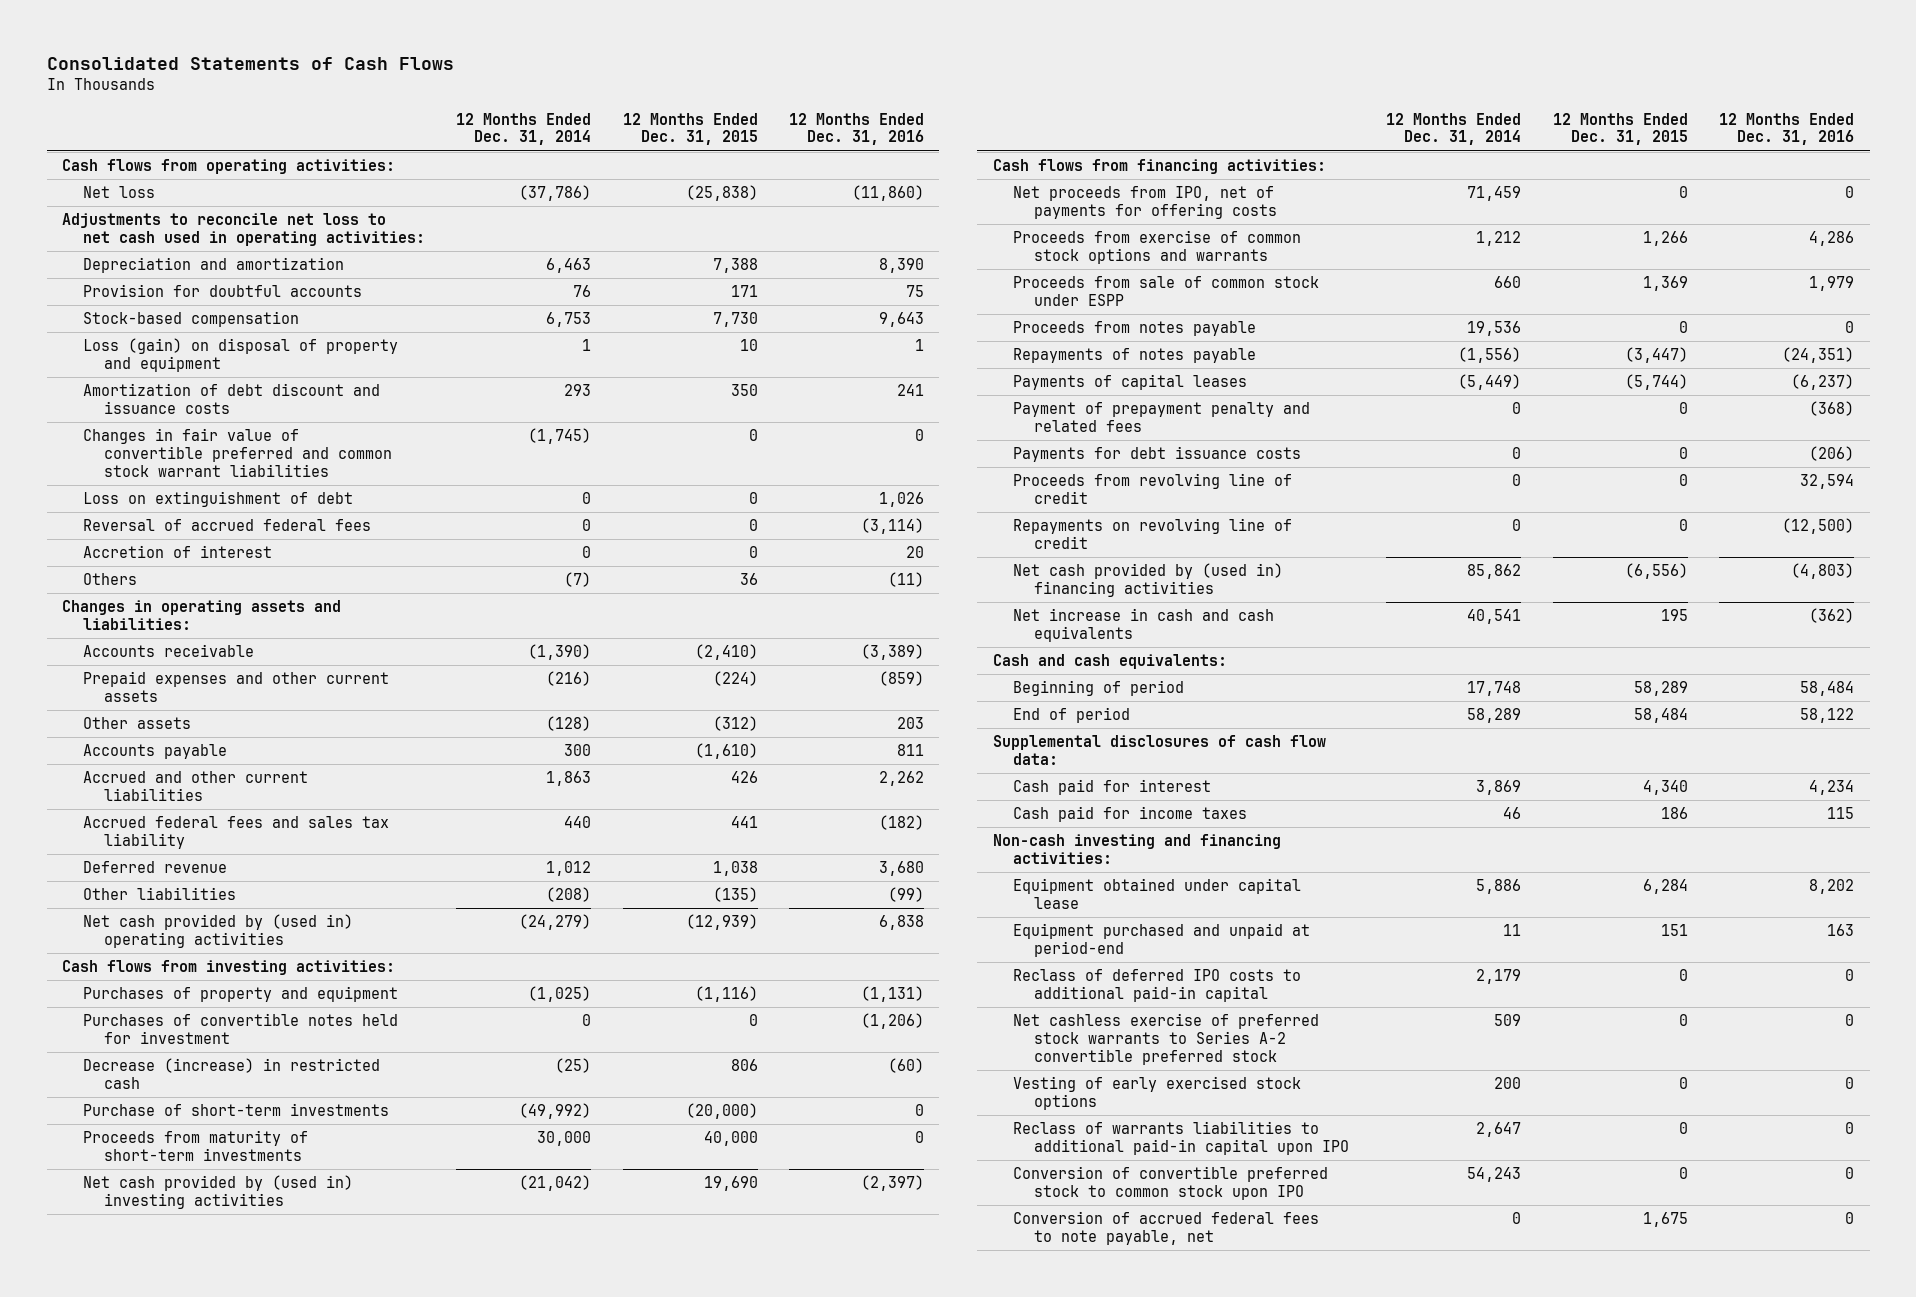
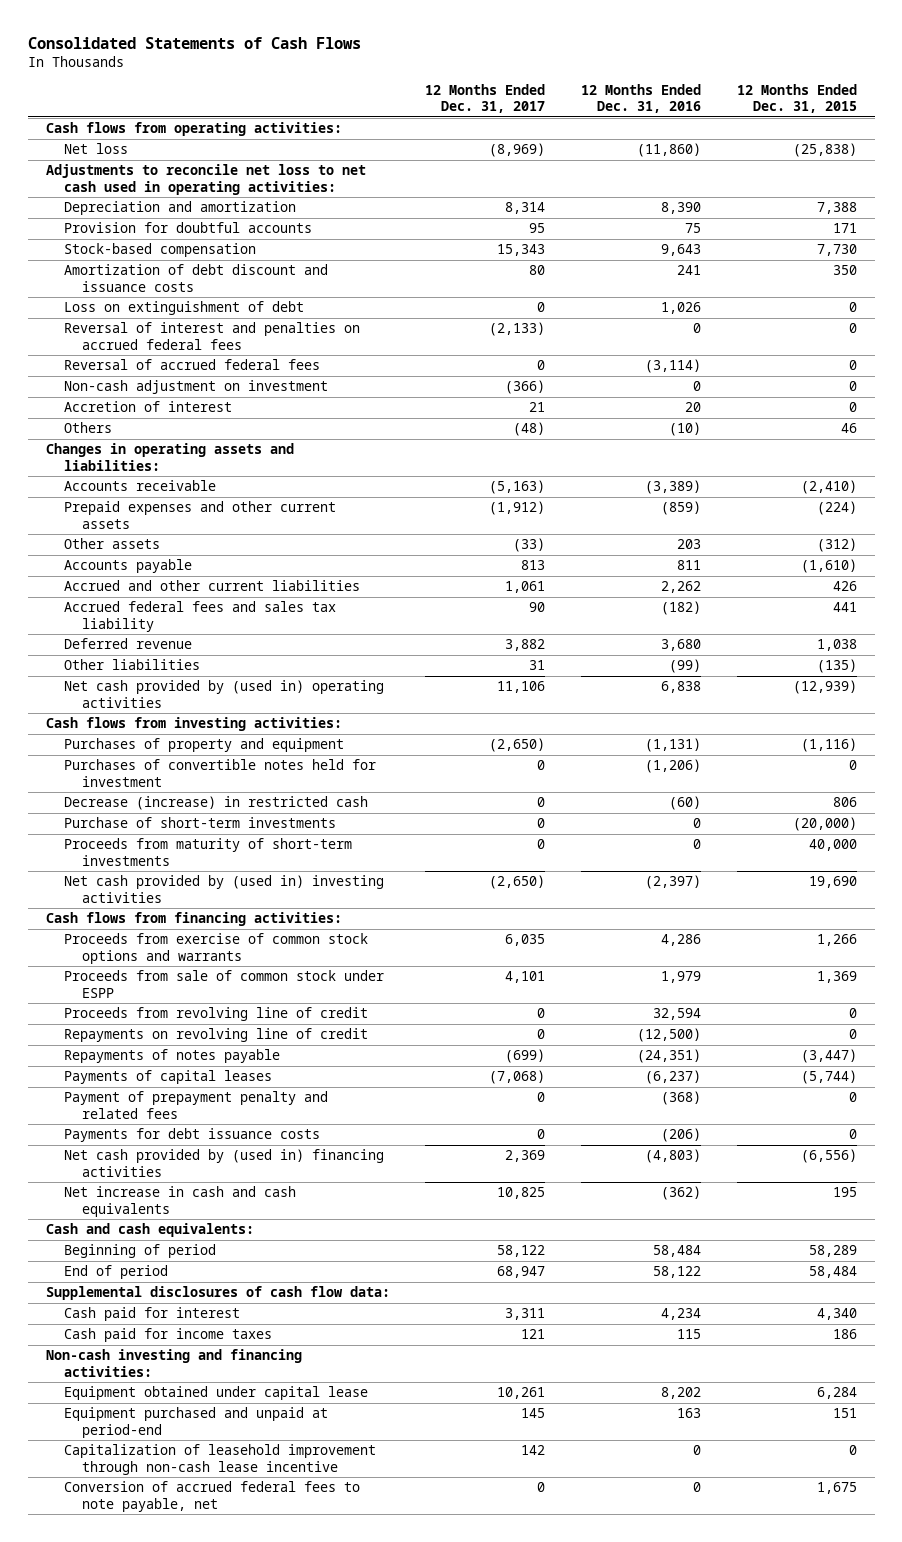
- | 12 Months Ended Dec. 31, 2014 | 12 Months Ended Dec. 31, 2015 | 12 Months Ended Dec. 31, 2016
+ | 12 Months Ended Dec. 31, 2017 | 12 Months Ended Dec. 31, 2016 | 12 Months Ended Dec. 31, 2015
- Loss (gain) on disposal of property and equipment | 1 | 10 | 1
- Changes in fair value of convertible preferred and common stock warrant liabilities | (1,745) | 0 | 0
+ Reversal of interest and penalties on accrued federal fees | (2,133) | 0 | 0
+ Non-cash adjustment on investment | (366) | 0 | 0
- Others | (7) | 36 | (11)
+ Others | (48) | (10) | 46
- Net proceeds from IPO, net of payments for offering costs | 71,459 | 0 | 0
- Proceeds from notes payable | 19,536 | 0 | 0
moved up: Proceeds from revolving line of credit | 0 | 32,594 | 0
moved up: Repayments on revolving line of credit | 0 | (12,500) | 0
- Reclass of deferred IPO costs to additional paid-in capital | 2,179 | 0 | 0
- Net cashless exercise of preferred stock warrants to Series A-2 convertible preferred stock | 509 | 0 | 0
- Vesting of early exercised stock options | 200 | 0 | 0
- Reclass of warrants liabilities to additional paid-in capital upon IPO | 2,647 | 0 | 0
- Conversion of convertible preferred stock to common stock upon IPO | 54,243 | 0 | 0
+ Capitalization of leasehold improvement through non-cash lease incentive | 142 | 0 | 0

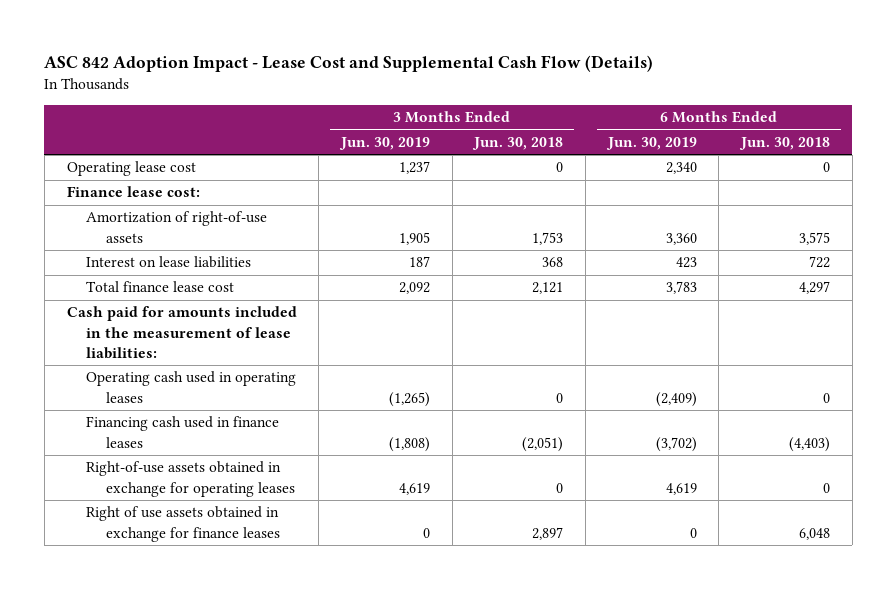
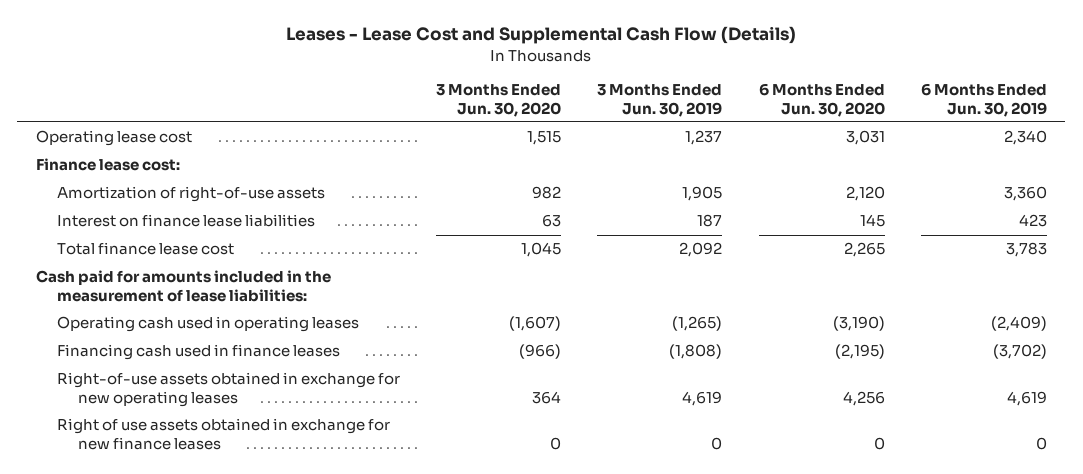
- ASC 842 Adoption Impact - Lease Cost and Supplemental Cash Flow (Details)
+ Leases - Lease Cost and Supplemental Cash Flow (Details)
- | 3 Months Ended Jun. 30, 2019 | 3 Months Ended Jun. 30, 2018 | 6 Months Ended Jun. 30, 2019 | 6 Months Ended Jun. 30, 2018
+ | 3 Months Ended Jun. 30, 2020 | 3 Months Ended Jun. 30, 2019 | 6 Months Ended Jun. 30, 2020 | 6 Months Ended Jun. 30, 2019
- Interest on lease liabilities | 187 | 368 | 423 | 722
+ Interest on finance lease liabilities | 63 | 187 | 145 | 423
- Right-of-use assets obtained in exchange for operating leases | 4,619 | 0 | 4,619 | 0
- Right of use assets obtained in exchange for finance leases | 0 | 2,897 | 0 | 6,048
+ Right-of-use assets obtained in exchange for new operating leases | 364 | 4,619 | 4,256 | 4,619
+ Right of use assets obtained in exchange for new finance leases | 0 | 0 | 0 | 0

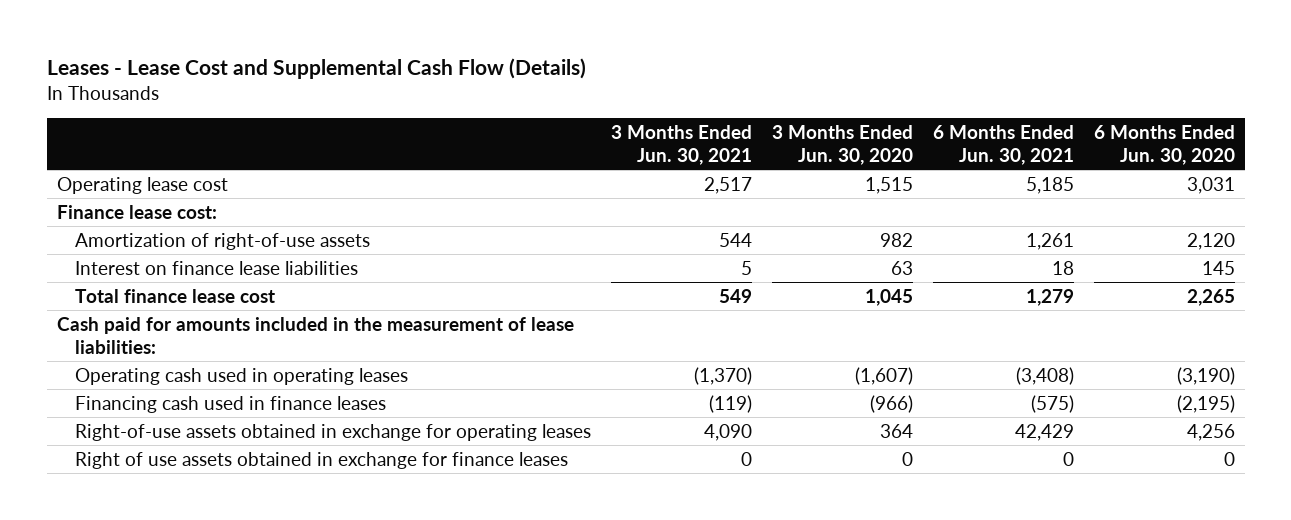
- | 3 Months Ended Jun. 30, 2020 | 3 Months Ended Jun. 30, 2019 | 6 Months Ended Jun. 30, 2020 | 6 Months Ended Jun. 30, 2019
+ | 3 Months Ended Jun. 30, 2021 | 3 Months Ended Jun. 30, 2020 | 6 Months Ended Jun. 30, 2021 | 6 Months Ended Jun. 30, 2020
- Right-of-use assets obtained in exchange for new operating leases | 364 | 4,619 | 4,256 | 4,619
- Right of use assets obtained in exchange for new finance leases | 0 | 0 | 0 | 0
+ Right-of-use assets obtained in exchange for operating leases | 4,090 | 364 | 42,429 | 4,256
+ Right of use assets obtained in exchange for finance leases | 0 | 0 | 0 | 0

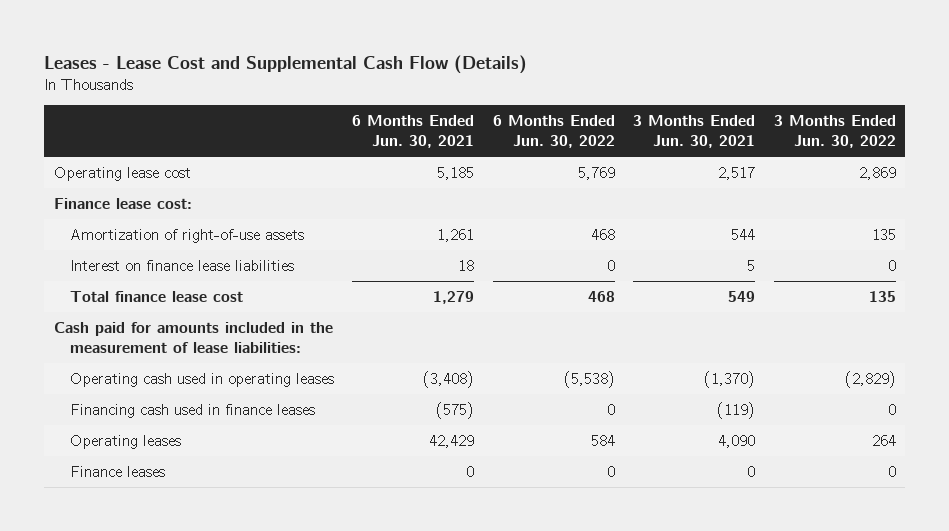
- | 3 Months Ended Jun. 30, 2021 | 3 Months Ended Jun. 30, 2020 | 6 Months Ended Jun. 30, 2021 | 6 Months Ended Jun. 30, 2020
+ | 6 Months Ended Jun. 30, 2021 | 6 Months Ended Jun. 30, 2022 | 3 Months Ended Jun. 30, 2021 | 3 Months Ended Jun. 30, 2022
- Right-of-use assets obtained in exchange for operating leases | 4,090 | 364 | 42,429 | 4,256
- Right of use assets obtained in exchange for finance leases | 0 | 0 | 0 | 0
+ Operating leases | 42,429 | 584 | 4,090 | 264
+ Finance leases | 0 | 0 | 0 | 0

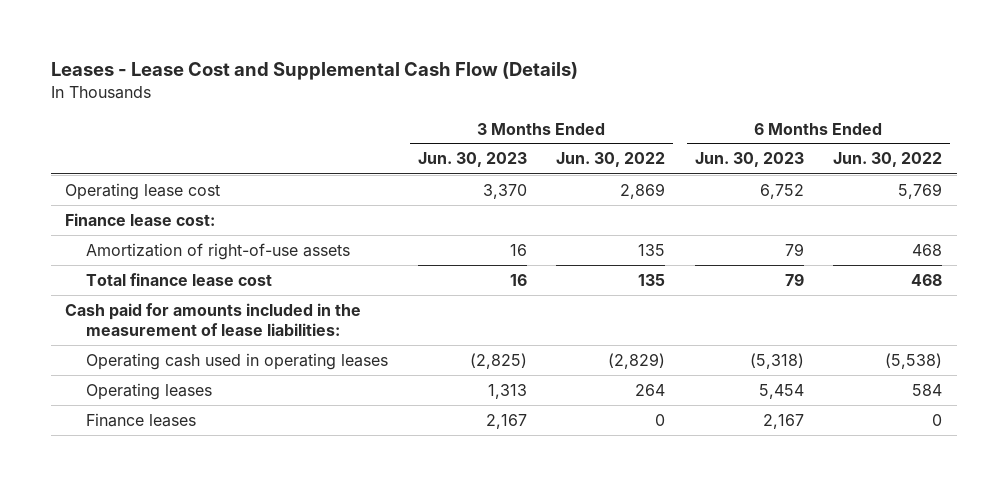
- | 6 Months Ended Jun. 30, 2021 | 6 Months Ended Jun. 30, 2022 | 3 Months Ended Jun. 30, 2021 | 3 Months Ended Jun. 30, 2022
+ | 3 Months Ended Jun. 30, 2023 | 3 Months Ended Jun. 30, 2022 | 6 Months Ended Jun. 30, 2023 | 6 Months Ended Jun. 30, 2022
- Interest on finance lease liabilities | 18 | 0 | 5 | 0
- Financing cash used in finance leases | (575) | 0 | (119) | 0

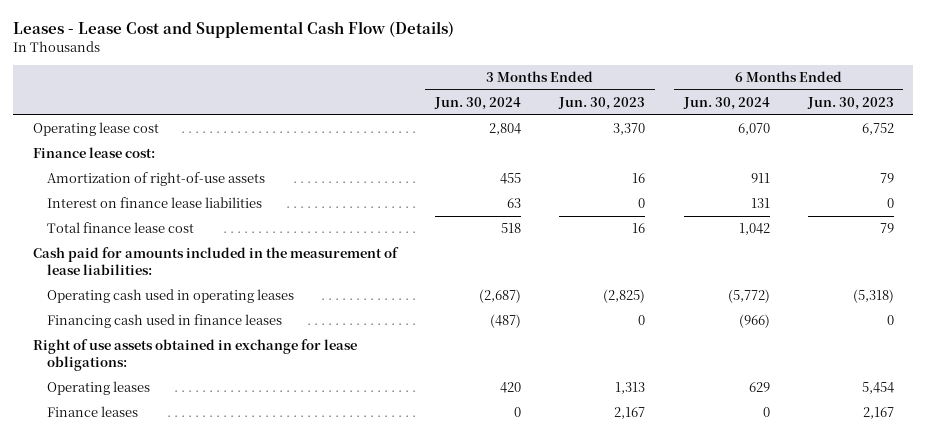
- | 3 Months Ended Jun. 30, 2023 | 3 Months Ended Jun. 30, 2022 | 6 Months Ended Jun. 30, 2023 | 6 Months Ended Jun. 30, 2022
+ | 3 Months Ended Jun. 30, 2024 | 3 Months Ended Jun. 30, 2023 | 6 Months Ended Jun. 30, 2024 | 6 Months Ended Jun. 30, 2023
+ Interest on finance lease liabilities | 63 | 0 | 131 | 0
+ Financing cash used in finance leases | (487) | 0 | (966) | 0
+ Right of use assets obtained in exchange for lease obligations:

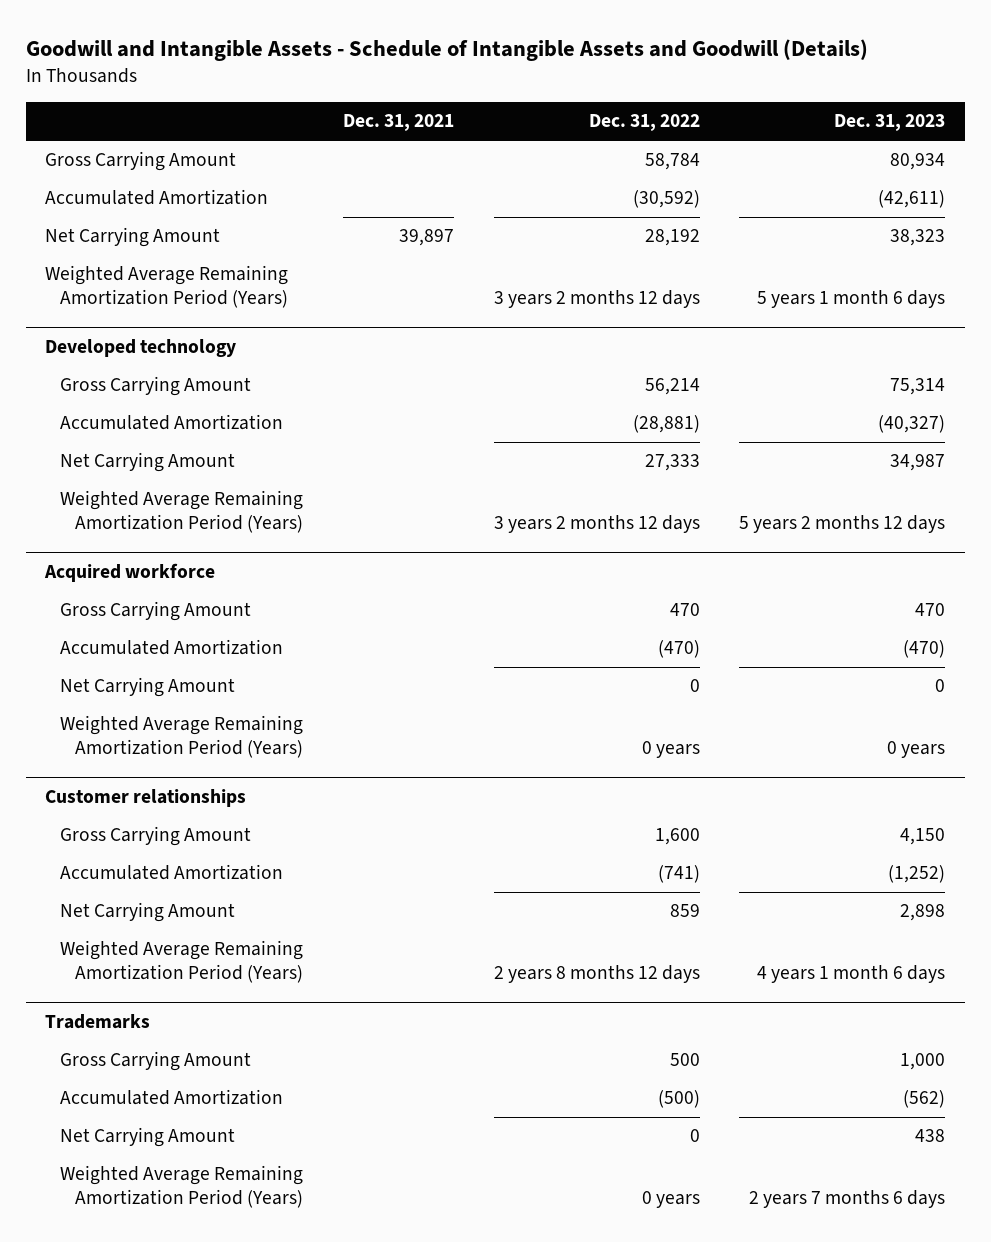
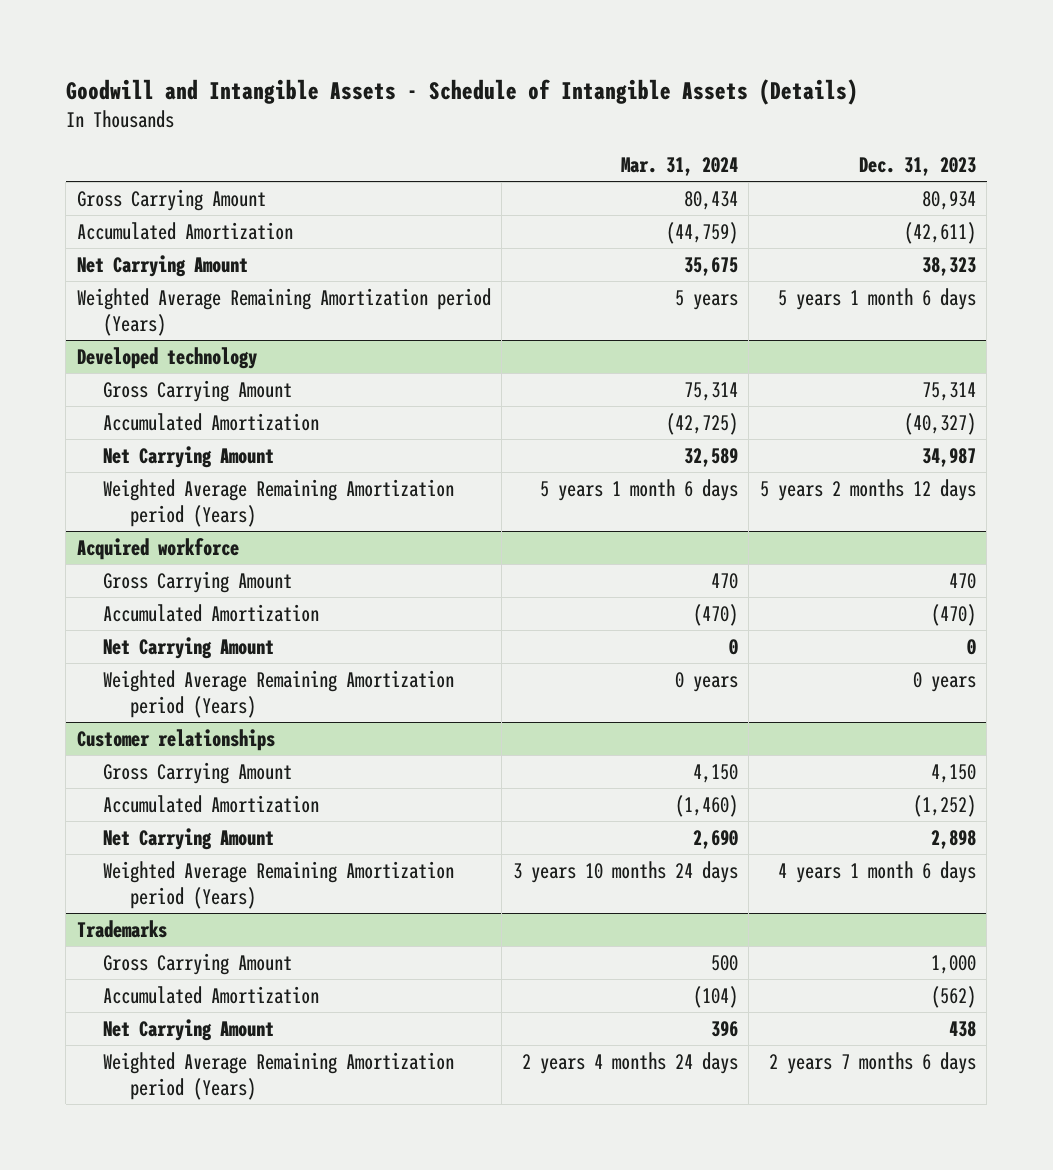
- Goodwill and Intangible Assets - Schedule of Intangible Assets and Goodwill (Details)
+ Goodwill and Intangible Assets - Schedule of Intangible Assets (Details)
- | Dec. 31, 2021 | Dec. 31, 2022 | Dec. 31, 2023
+ | Mar. 31, 2024 | Dec. 31, 2023
- Weighted Average Remaining Amortization Period (Years) | | 3 years 2 months 12 days | 5 years 1 month 6 days
+ Weighted Average Remaining Amortization period (Years) | 5 years | 5 years 1 month 6 days
@ Developed technology
- Weighted Average Remaining Amortization Period (Years) | | 3 years 2 months 12 days | 5 years 2 months 12 days
+ Weighted Average Remaining Amortization period (Years) | 5 years 1 month 6 days | 5 years 2 months 12 days
@ Acquired workforce
- Weighted Average Remaining Amortization Period (Years) | | 0 years | 0 years
+ Weighted Average Remaining Amortization period (Years) | 0 years | 0 years
@ Customer relationships
- Weighted Average Remaining Amortization Period (Years) | | 2 years 8 months 12 days | 4 years 1 month 6 days
+ Weighted Average Remaining Amortization period (Years) | 3 years 10 months 24 days | 4 years 1 month 6 days
@ Trademarks
- Weighted Average Remaining Amortization Period (Years) | | 0 years | 2 years 7 months 6 days
+ Weighted Average Remaining Amortization period (Years) | 2 years 4 months 24 days | 2 years 7 months 6 days

